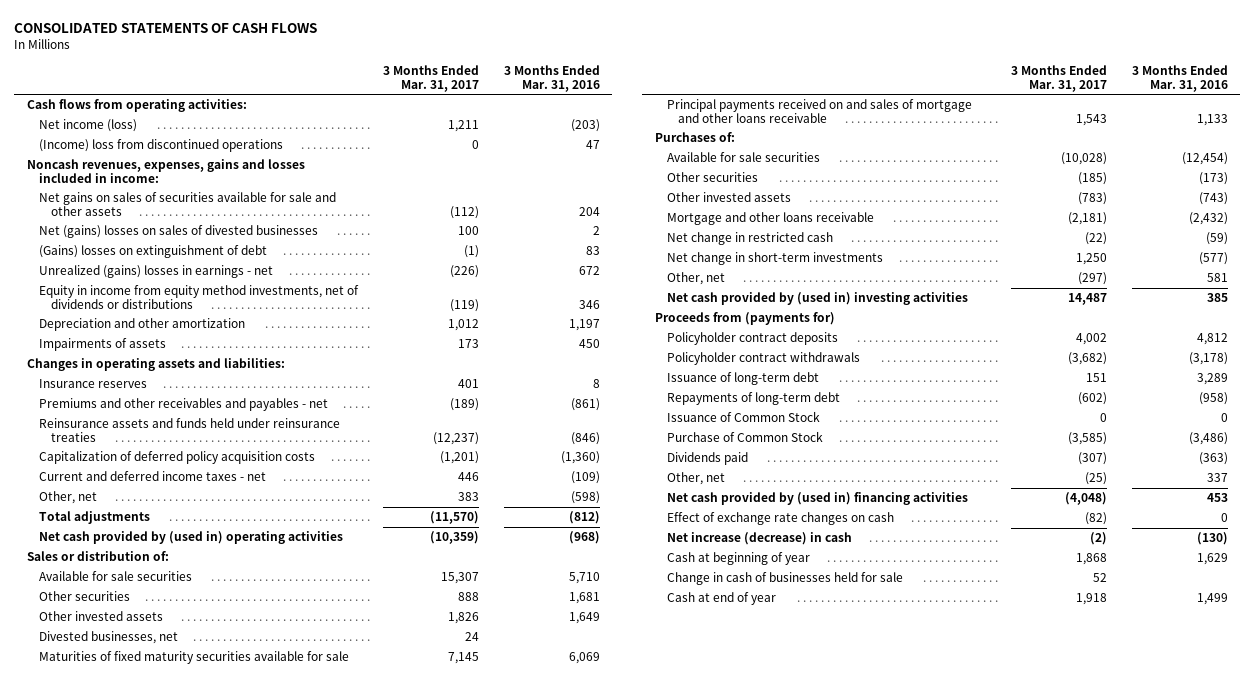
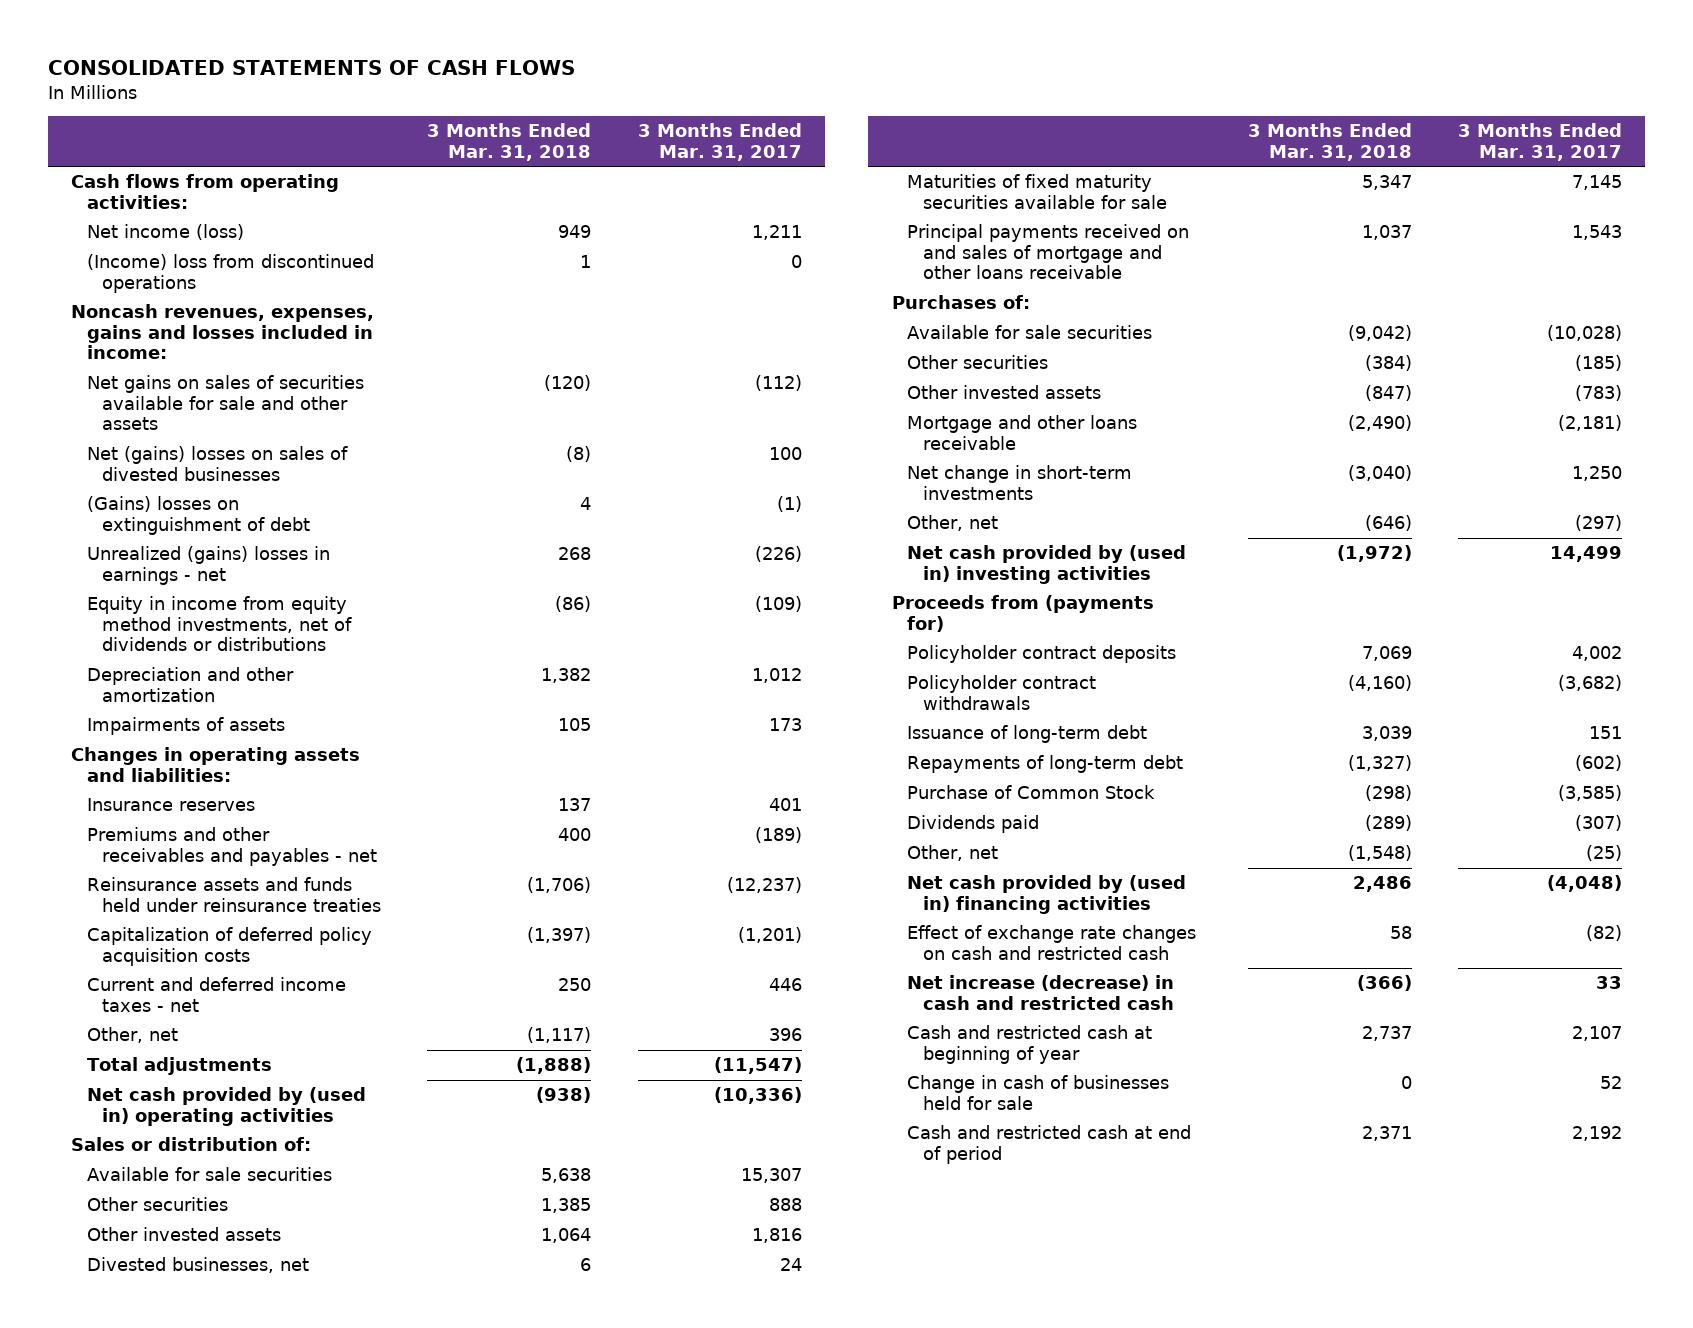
- | 3 Months Ended Mar. 31, 2017 | 3 Months Ended Mar. 31, 2016
+ | 3 Months Ended Mar. 31, 2018 | 3 Months Ended Mar. 31, 2017
- Equity in income from equity method investments, net of dividends or distributions | (119) | 346
+ Equity in income from equity method investments, net of dividends or distributions | (86) | (109)
- Other, net | 383 | (598)
- Total adjustments | (11,570) | (812)
- Net cash provided by (used in) operating activities | (10,359) | (968)
+ Other, net | (1,117) | 396
+ Total adjustments | (1,888) | (11,547)
+ Net cash provided by (used in) operating activities | (938) | (10,336)
- Other invested assets | 1,826 | 1,649
+ Other invested assets | 1,064 | 1,816
- Net change in restricted cash | (22) | (59)
- Net cash provided by (used in) investing activities | 14,487 | 385
+ Net cash provided by (used in) investing activities | (1,972) | 14,499
- Issuance of Common Stock | 0 | 0
- Effect of exchange rate changes on cash | (82) | 0
- Net increase (decrease) in cash | (2) | (130)
- Cash at beginning of year | 1,868 | 1,629
+ Effect of exchange rate changes on cash and restricted cash | 58 | (82)
+ Net increase (decrease) in cash and restricted cash | (366) | 33
+ Cash and restricted cash at beginning of year | 2,737 | 2,107
- Cash at end of year | 1,918 | 1,499
+ Cash and restricted cash at end of period | 2,371 | 2,192

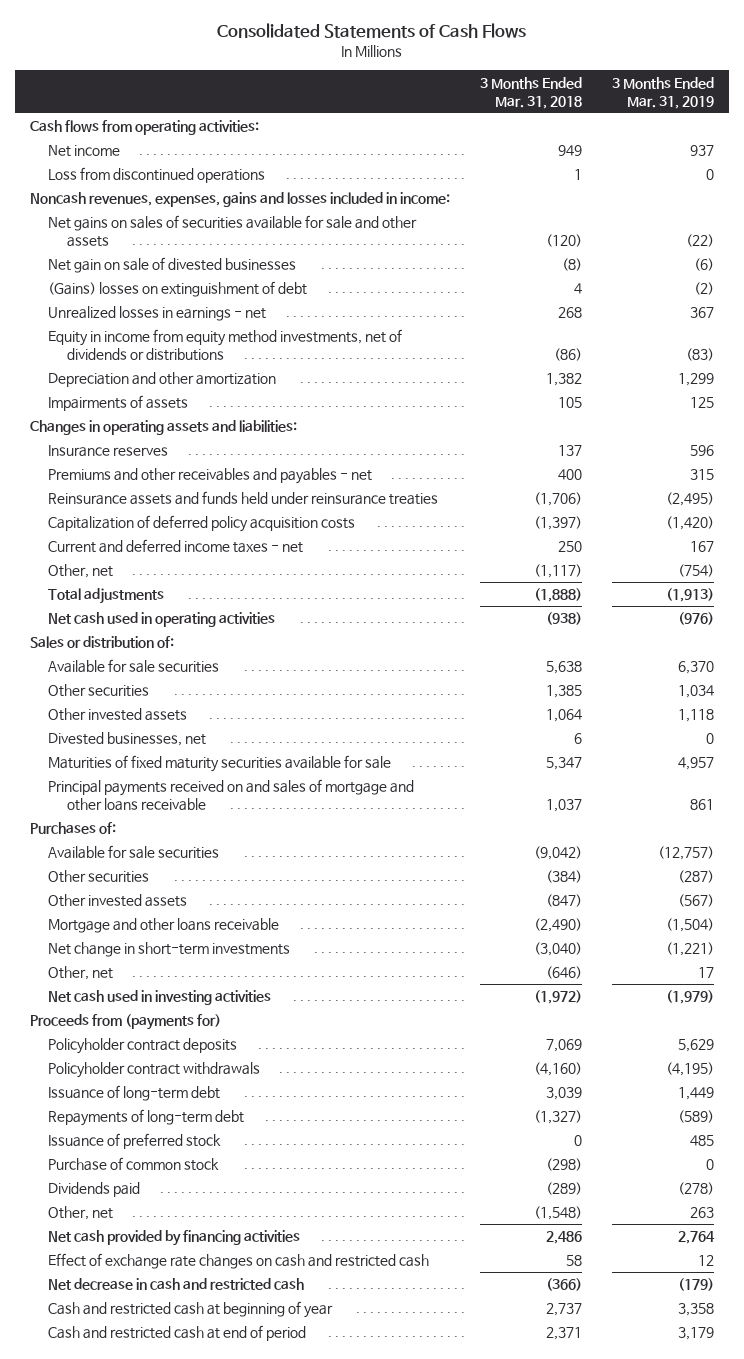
- CONSOLIDATED STATEMENTS OF CASH FLOWS
+ Consolidated Statements of Cash Flows
- | 3 Months Ended Mar. 31, 2018 | 3 Months Ended Mar. 31, 2017
+ | 3 Months Ended Mar. 31, 2018 | 3 Months Ended Mar. 31, 2019
- Net income (loss) | 949 | 1,211
- (Income) loss from discontinued operations | 1 | 0
+ Net income | 949 | 937
+ Loss from discontinued operations | 1 | 0
- Net (gains) losses on sales of divested businesses | (8) | 100
+ Net gain on sale of divested businesses | (8) | (6)
- Unrealized (gains) losses in earnings - net | 268 | (226)
+ Unrealized losses in earnings - net | 268 | 367
- Net cash provided by (used in) operating activities | (938) | (10,336)
+ Net cash used in operating activities | (938) | (976)
- Net cash provided by (used in) investing activities | (1,972) | 14,499
+ Net cash used in investing activities | (1,972) | (1,979)
- Purchase of Common Stock | (298) | (3,585)
+ Issuance of preferred stock | 0 | 485
+ Purchase of common stock | (298) | 0
- Net cash provided by (used in) financing activities | 2,486 | (4,048)
+ Net cash provided by financing activities | 2,486 | 2,764
- Net increase (decrease) in cash and restricted cash | (366) | 33
+ Net decrease in cash and restricted cash | (366) | (179)
- Change in cash of businesses held for sale | 0 | 52

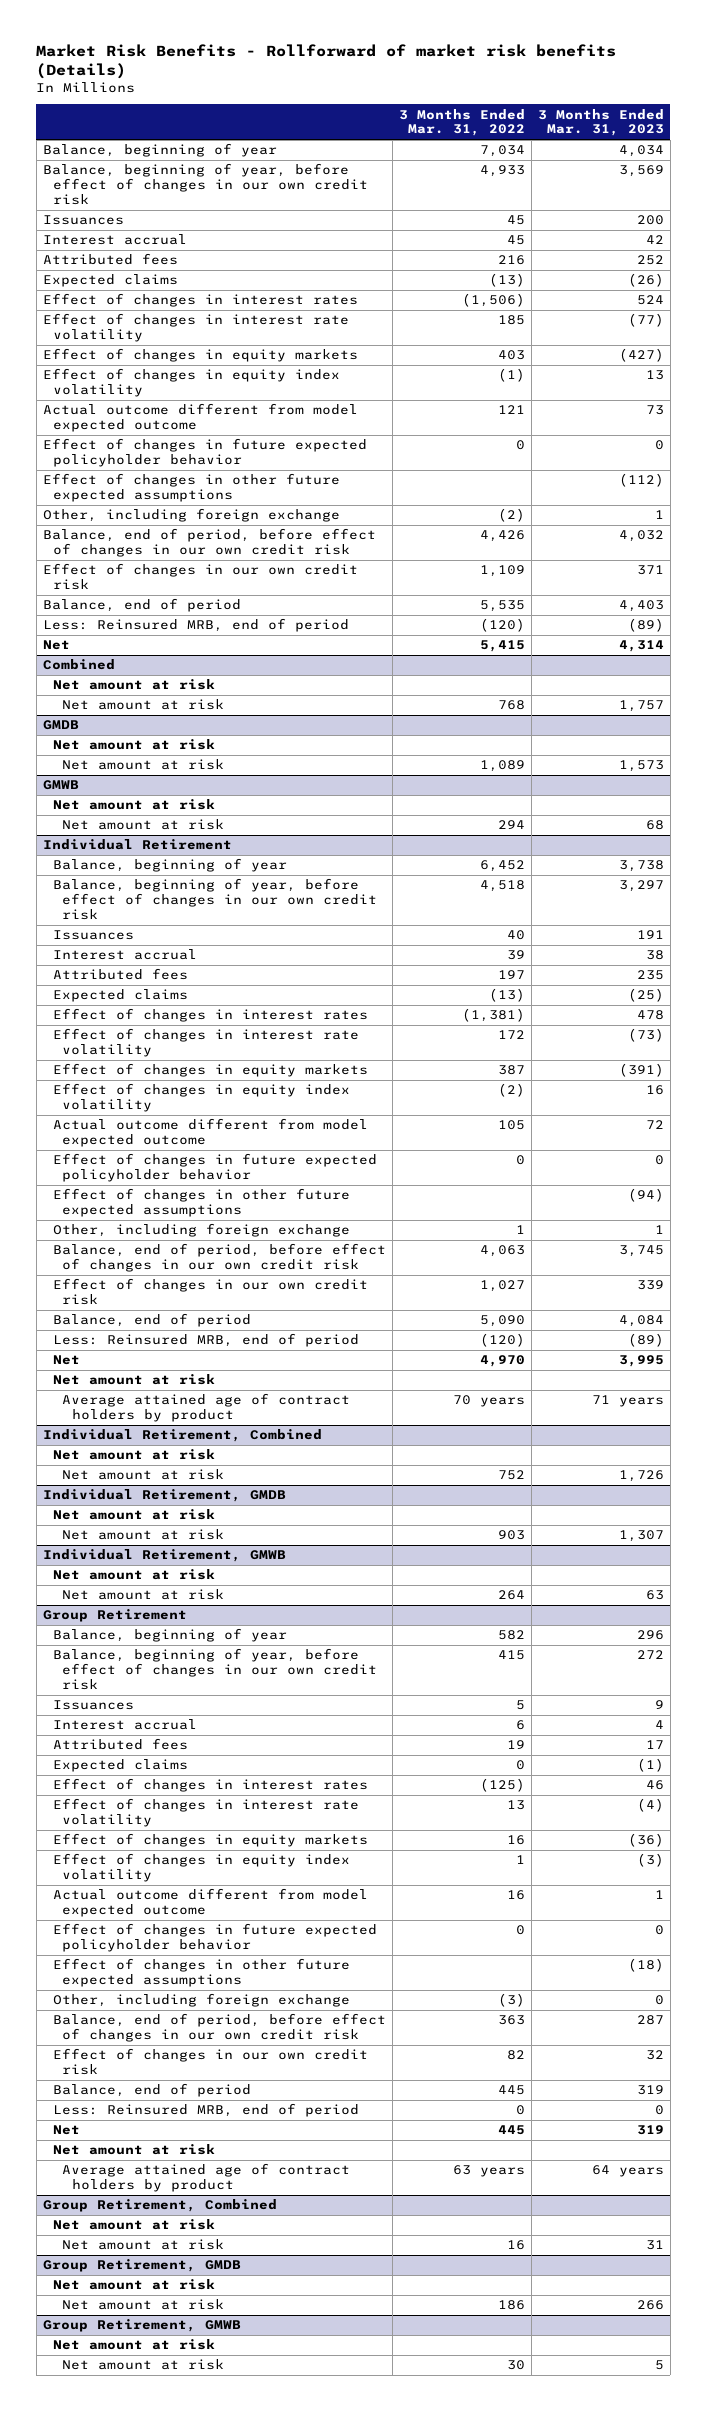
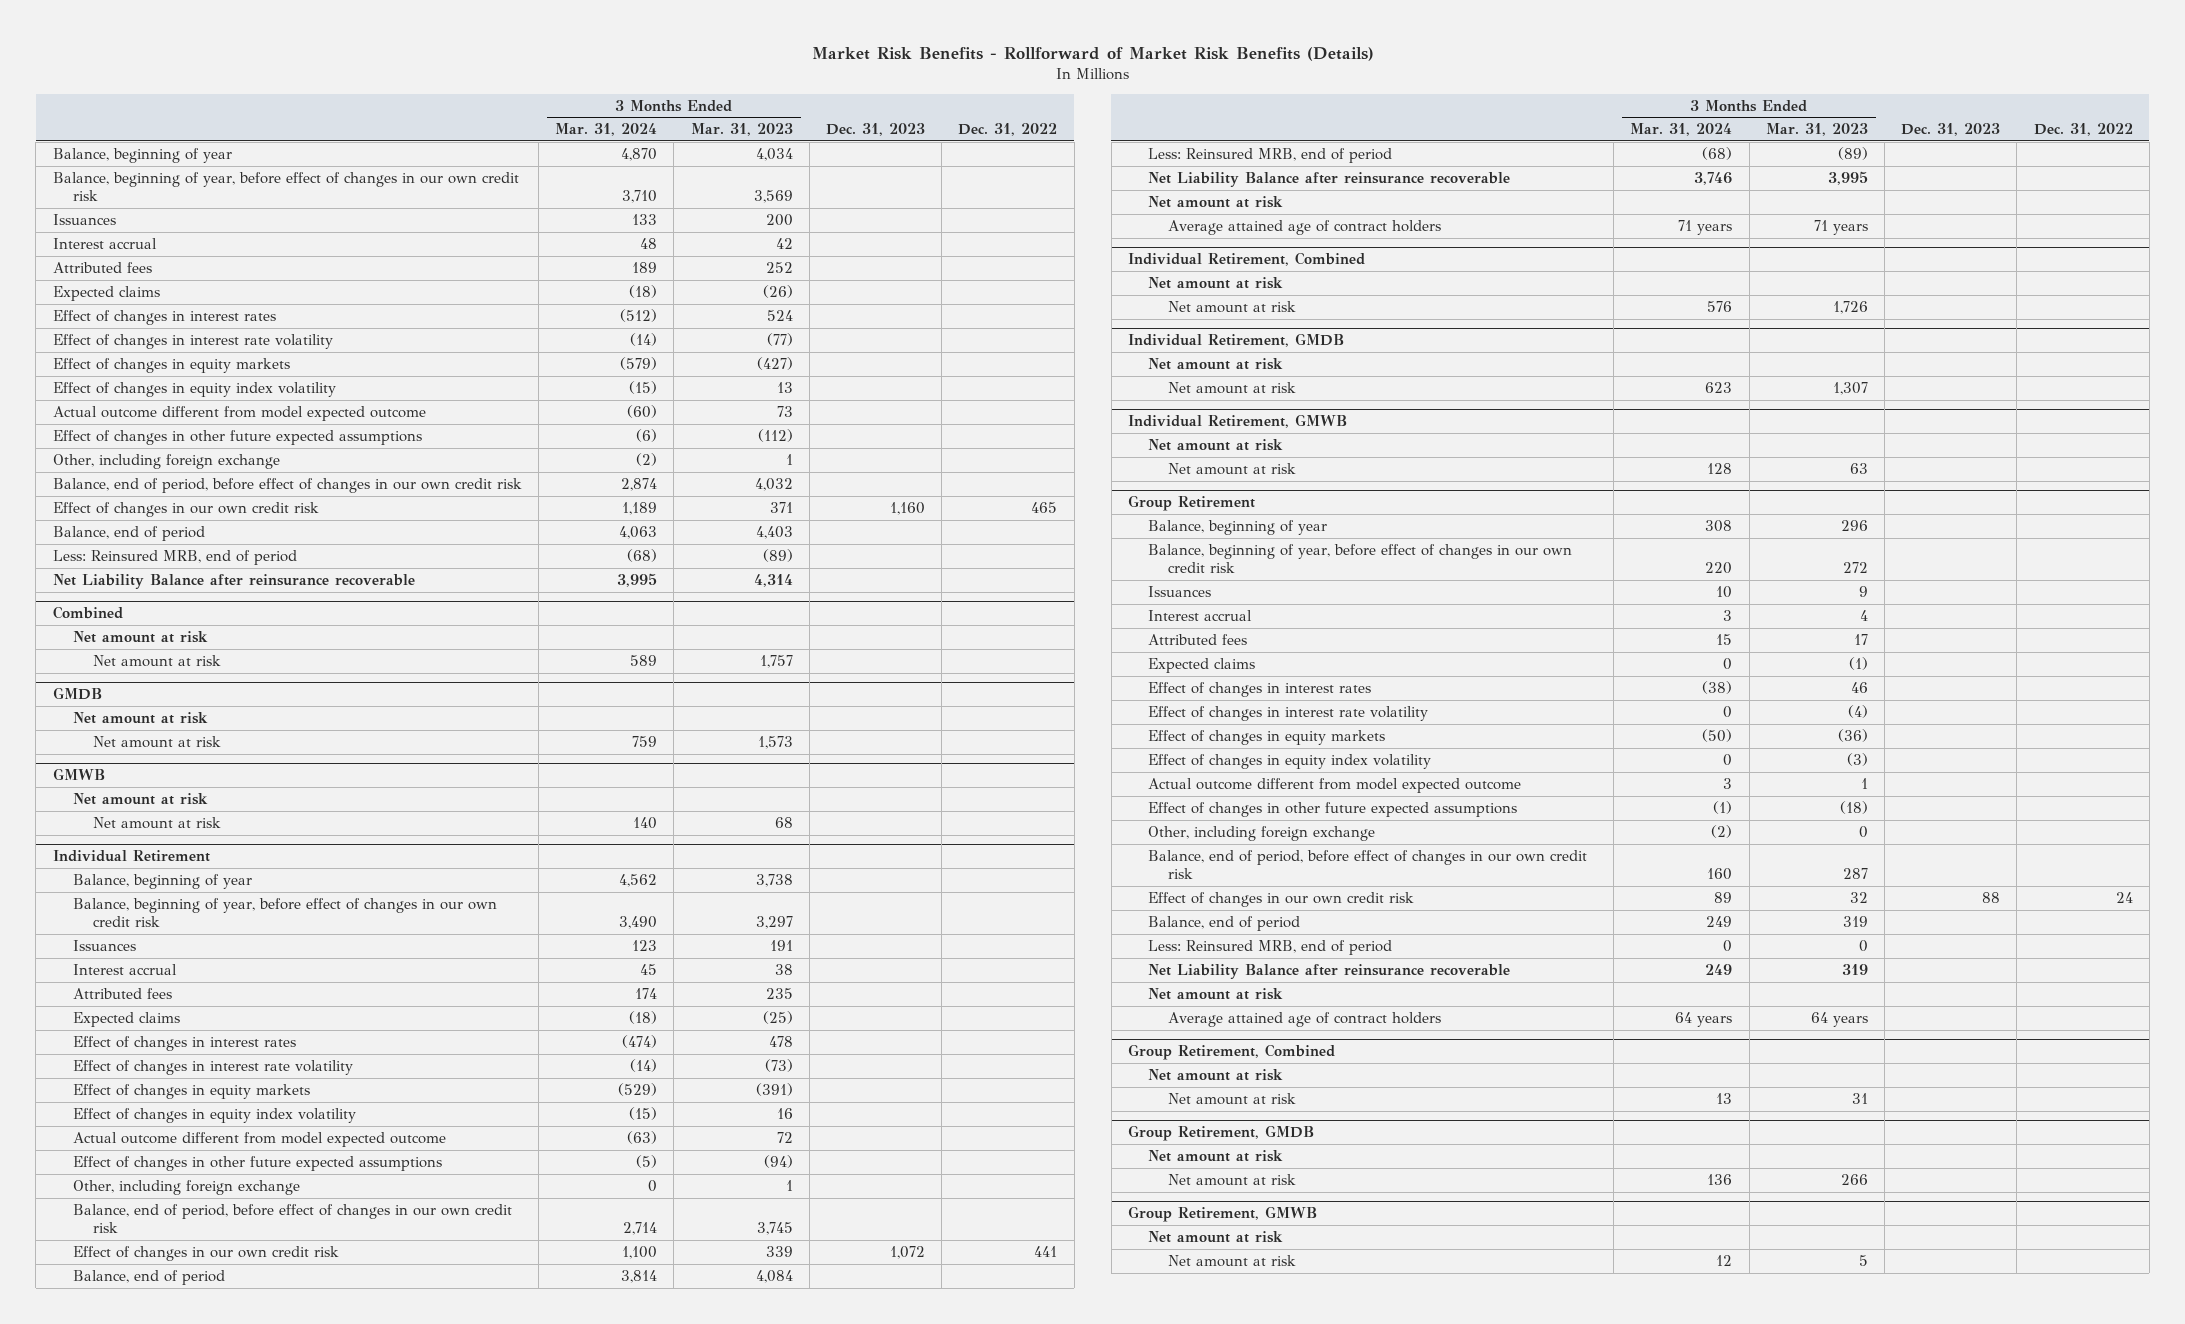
- Market Risk Benefits - Rollforward of market risk benefits (Details)
+ Market Risk Benefits - Rollforward of Market Risk Benefits (Details)
- | 3 Months Ended Mar. 31, 2022 | 3 Months Ended Mar. 31, 2023
+ | 3 Months Ended Mar. 31, 2024 | 3 Months Ended Mar. 31, 2023 | Dec. 31, 2023 | Dec. 31, 2022
- Effect of changes in future expected policyholder behavior | 0 | 0
- Net | 5,415 | 4,314
+ Net Liability Balance after reinsurance recoverable | 3,995 | 4,314 | |
@ Individual Retirement
- Effect of changes in future expected policyholder behavior | 0 | 0
- Net | 4,970 | 3,995
+ Net Liability Balance after reinsurance recoverable | 3,746 | 3,995 | |
- Average attained age of contract holders by product | 70 years | 71 years
+ Average attained age of contract holders | 71 years | 71 years | |
@ Group Retirement
- Effect of changes in future expected policyholder behavior | 0 | 0
- Net | 445 | 319
+ Net Liability Balance after reinsurance recoverable | 249 | 319 | |
- Average attained age of contract holders by product | 63 years | 64 years
+ Average attained age of contract holders | 64 years | 64 years | |

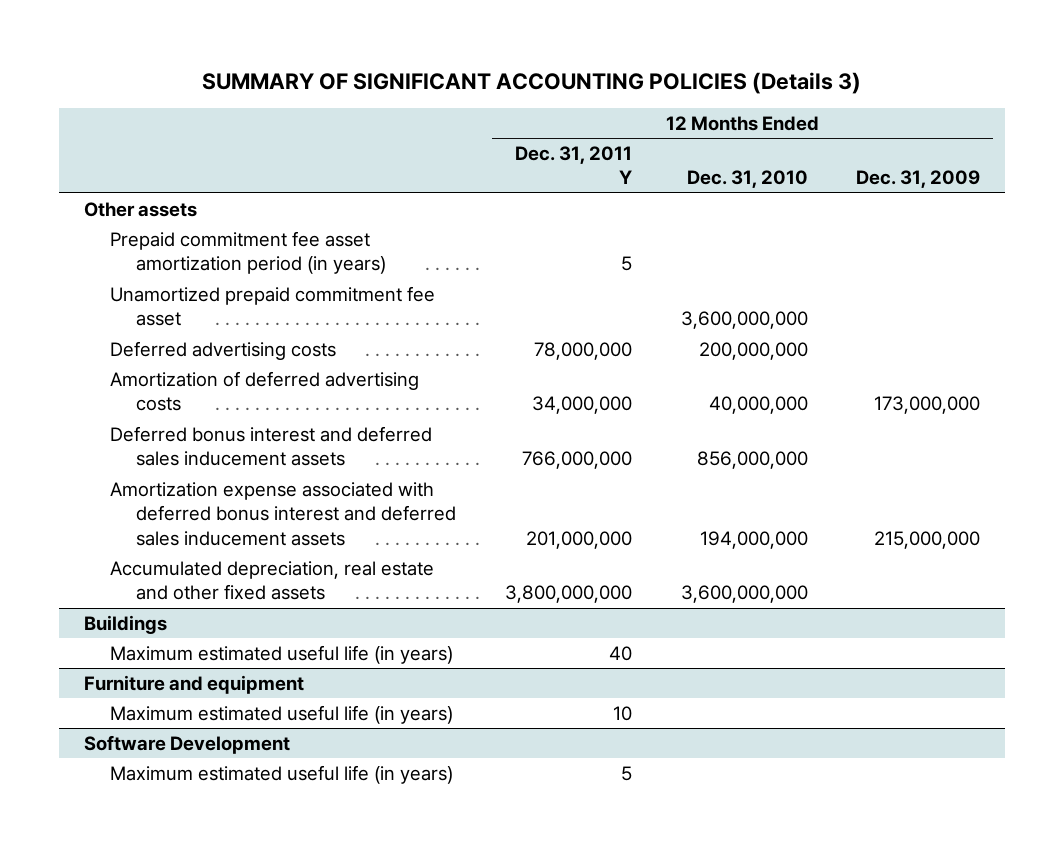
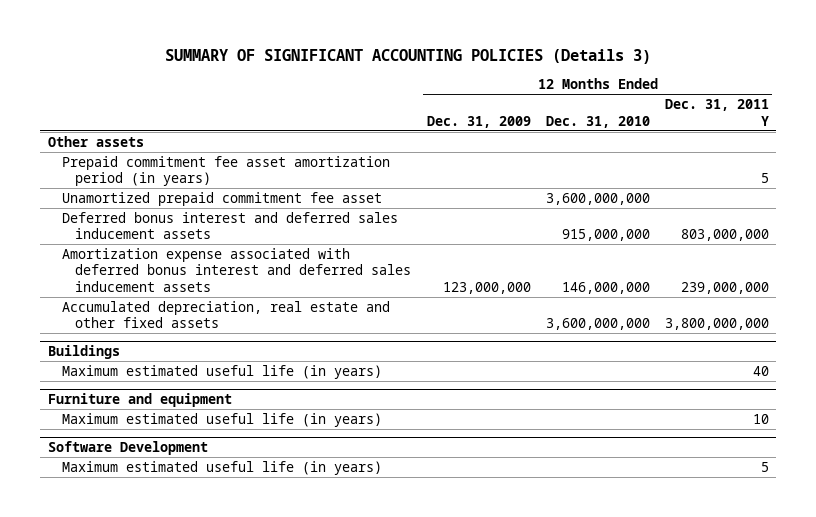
- | 12 Months Ended Dec. 31, 2011 Y | 12 Months Ended Dec. 31, 2010 | 12 Months Ended Dec. 31, 2009
+ | 12 Months Ended Dec. 31, 2009 | 12 Months Ended Dec. 31, 2010 | 12 Months Ended Dec. 31, 2011 Y
- Deferred advertising costs | 78,000,000 | 200,000,000 |
- Amortization of deferred advertising costs | 34,000,000 | 40,000,000 | 173,000,000
- Deferred bonus interest and deferred sales inducement assets | 766,000,000 | 856,000,000 |
- Amortization expense associated with deferred bonus interest and deferred sales inducement assets | 201,000,000 | 194,000,000 | 215,000,000
+ Deferred bonus interest and deferred sales inducement assets | | 915,000,000 | 803,000,000
+ Amortization expense associated with deferred bonus interest and deferred sales inducement assets | 123,000,000 | 146,000,000 | 239,000,000

